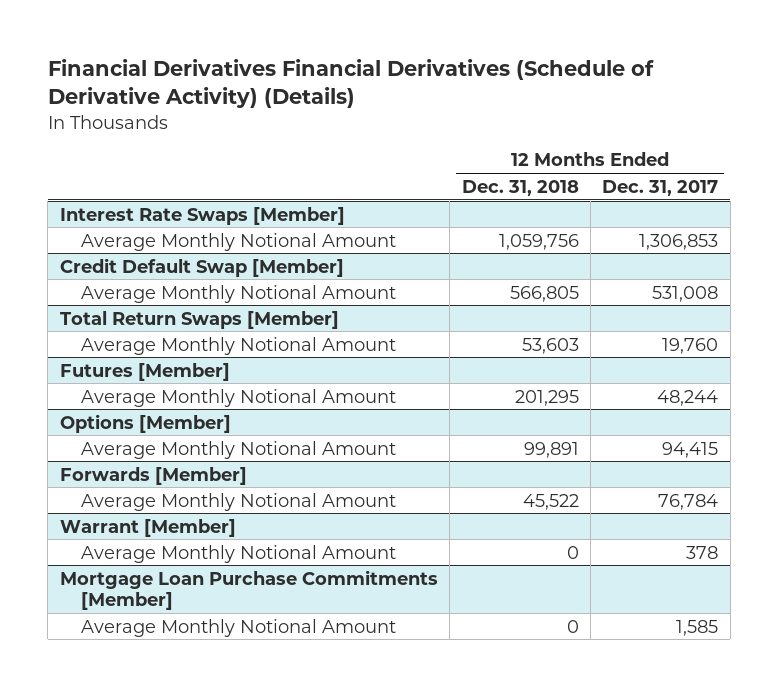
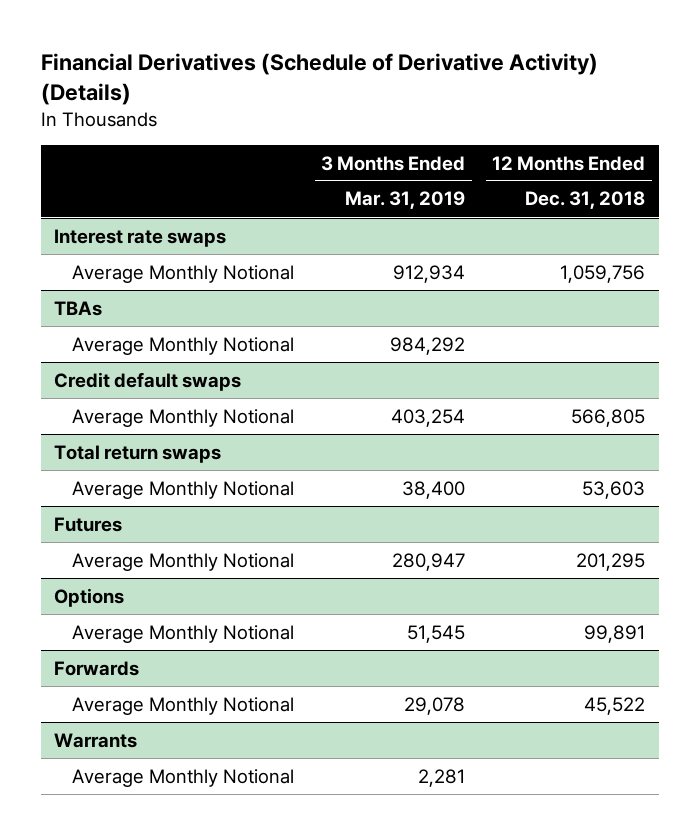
- Financial Derivatives Financial Derivatives (Schedule of Derivative Activity) (Details)
+ Financial Derivatives (Schedule of Derivative Activity) (Details)
- | 12 Months Ended Dec. 31, 2018 | 12 Months Ended Dec. 31, 2017
+ | 3 Months Ended Mar. 31, 2019 | 12 Months Ended Dec. 31, 2018
- Interest Rate Swaps [Member]
- Average Monthly Notional Amount | 1,059,756 | 1,306,853
- Credit Default Swap [Member]
- Average Monthly Notional Amount | 566,805 | 531,008
- Total Return Swaps [Member]
- Average Monthly Notional Amount | 53,603 | 19,760
- Futures [Member]
- Average Monthly Notional Amount | 201,295 | 48,244
- Options [Member]
- Average Monthly Notional Amount | 99,891 | 94,415
- Forwards [Member]
- Average Monthly Notional Amount | 45,522 | 76,784
- Warrant [Member]
- Average Monthly Notional Amount | 0 | 378
- Mortgage Loan Purchase Commitments [Member]
- Average Monthly Notional Amount | 0 | 1,585
+ Interest rate swaps
+ Average Monthly Notional | 912,934 | 1,059,756
+ TBAs
+ Average Monthly Notional | 984,292 |
+ Credit default swaps
+ Average Monthly Notional | 403,254 | 566,805
+ Total return swaps
+ Average Monthly Notional | 38,400 | 53,603
+ Futures
+ Average Monthly Notional | 280,947 | 201,295
+ Options
+ Average Monthly Notional | 51,545 | 99,891
+ Forwards
+ Average Monthly Notional | 29,078 | 45,522
+ Warrants
+ Average Monthly Notional | 2,281 |

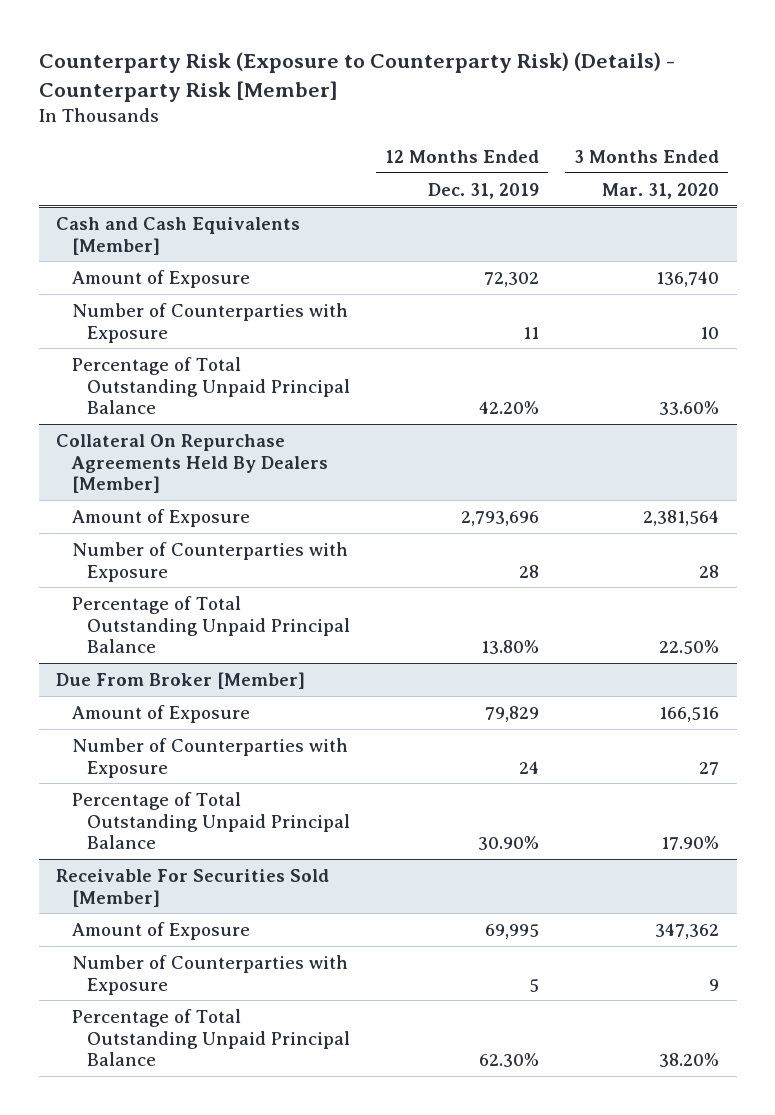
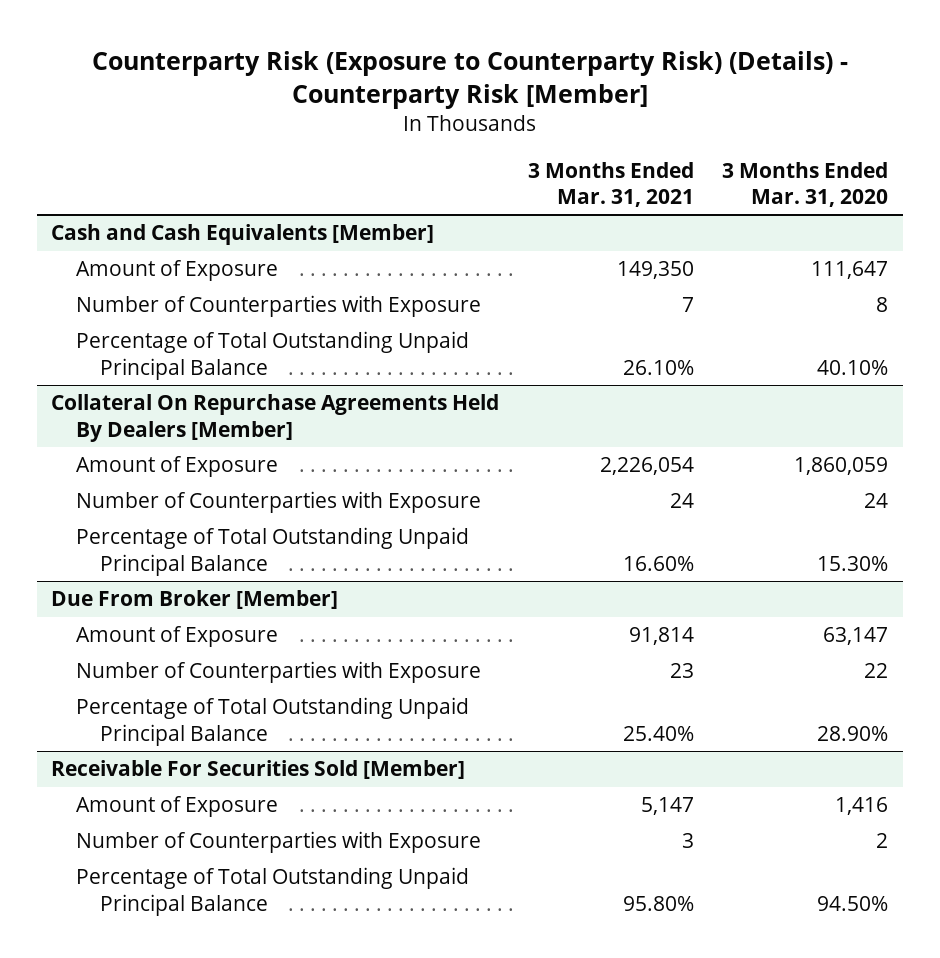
- | 12 Months Ended Dec. 31, 2019 | 3 Months Ended Mar. 31, 2020
+ | 3 Months Ended Mar. 31, 2021 | 3 Months Ended Mar. 31, 2020
@ Cash and Cash Equivalents [Member]
- Amount of Exposure | 72,302 | 136,740
- Number of Counterparties with Exposure | 11 | 10
- Percentage of Total Outstanding Unpaid Principal Balance | 42.20% | 33.60%
+ Amount of Exposure | 149,350 | 111,647
+ Number of Counterparties with Exposure | 7 | 8
+ Percentage of Total Outstanding Unpaid Principal Balance | 26.10% | 40.10%
@ Collateral On Repurchase Agreements Held By Dealers [Member]
- Amount of Exposure | 2,793,696 | 2,381,564
- Number of Counterparties with Exposure | 28 | 28
- Percentage of Total Outstanding Unpaid Principal Balance | 13.80% | 22.50%
+ Amount of Exposure | 2,226,054 | 1,860,059
+ Number of Counterparties with Exposure | 24 | 24
+ Percentage of Total Outstanding Unpaid Principal Balance | 16.60% | 15.30%
@ Due From Broker [Member]
- Amount of Exposure | 79,829 | 166,516
- Number of Counterparties with Exposure | 24 | 27
- Percentage of Total Outstanding Unpaid Principal Balance | 30.90% | 17.90%
+ Amount of Exposure | 91,814 | 63,147
+ Number of Counterparties with Exposure | 23 | 22
+ Percentage of Total Outstanding Unpaid Principal Balance | 25.40% | 28.90%
@ Receivable For Securities Sold [Member]
- Amount of Exposure | 69,995 | 347,362
- Number of Counterparties with Exposure | 5 | 9
- Percentage of Total Outstanding Unpaid Principal Balance | 62.30% | 38.20%
+ Amount of Exposure | 5,147 | 1,416
+ Number of Counterparties with Exposure | 3 | 2
+ Percentage of Total Outstanding Unpaid Principal Balance | 95.80% | 94.50%

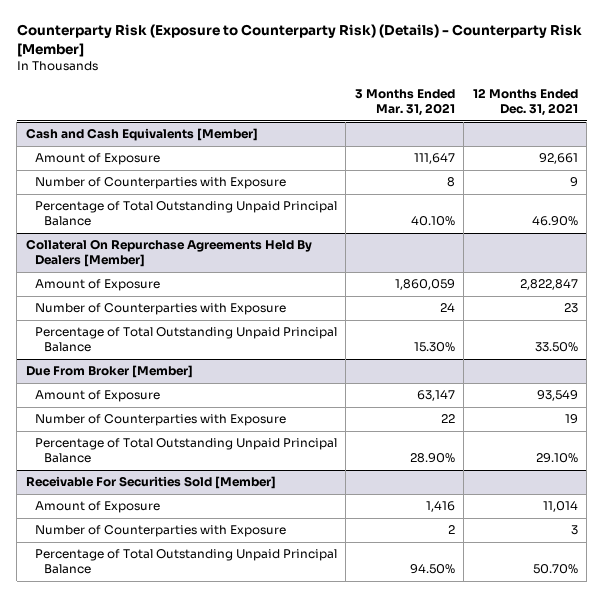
- | 3 Months Ended Mar. 31, 2021 | 3 Months Ended Mar. 31, 2020
+ | 3 Months Ended Mar. 31, 2021 | 12 Months Ended Dec. 31, 2021
@ Cash and Cash Equivalents [Member]
- Amount of Exposure | 149,350 | 111,647
- Number of Counterparties with Exposure | 7 | 8
- Percentage of Total Outstanding Unpaid Principal Balance | 26.10% | 40.10%
+ Amount of Exposure | 111,647 | 92,661
+ Number of Counterparties with Exposure | 8 | 9
+ Percentage of Total Outstanding Unpaid Principal Balance | 40.10% | 46.90%
@ Collateral On Repurchase Agreements Held By Dealers [Member]
- Amount of Exposure | 2,226,054 | 1,860,059
+ Amount of Exposure | 1,860,059 | 2,822,847
- Percentage of Total Outstanding Unpaid Principal Balance | 16.60% | 15.30%
+ Percentage of Total Outstanding Unpaid Principal Balance | 15.30% | 33.50%
@ Due From Broker [Member]
- Amount of Exposure | 91,814 | 63,147
- Number of Counterparties with Exposure | 23 | 22
- Percentage of Total Outstanding Unpaid Principal Balance | 25.40% | 28.90%
+ Amount of Exposure | 63,147 | 93,549
+ Number of Counterparties with Exposure | 22 | 19
+ Percentage of Total Outstanding Unpaid Principal Balance | 28.90% | 29.10%
@ Receivable For Securities Sold [Member]
- Amount of Exposure | 5,147 | 1,416
- Number of Counterparties with Exposure | 3 | 2
- Percentage of Total Outstanding Unpaid Principal Balance | 95.80% | 94.50%
+ Amount of Exposure | 1,416 | 11,014
+ Number of Counterparties with Exposure | 2 | 3
+ Percentage of Total Outstanding Unpaid Principal Balance | 94.50% | 50.70%

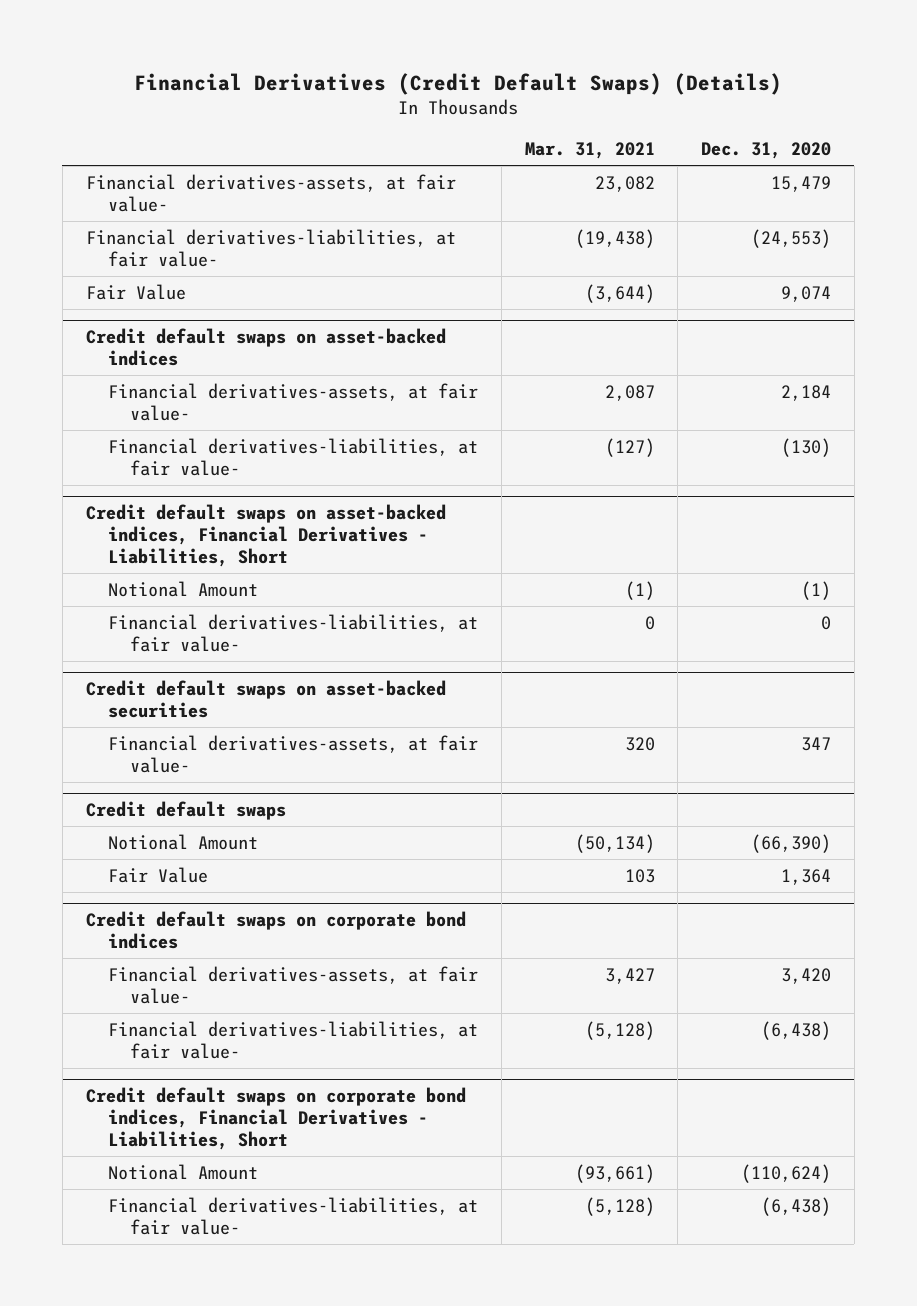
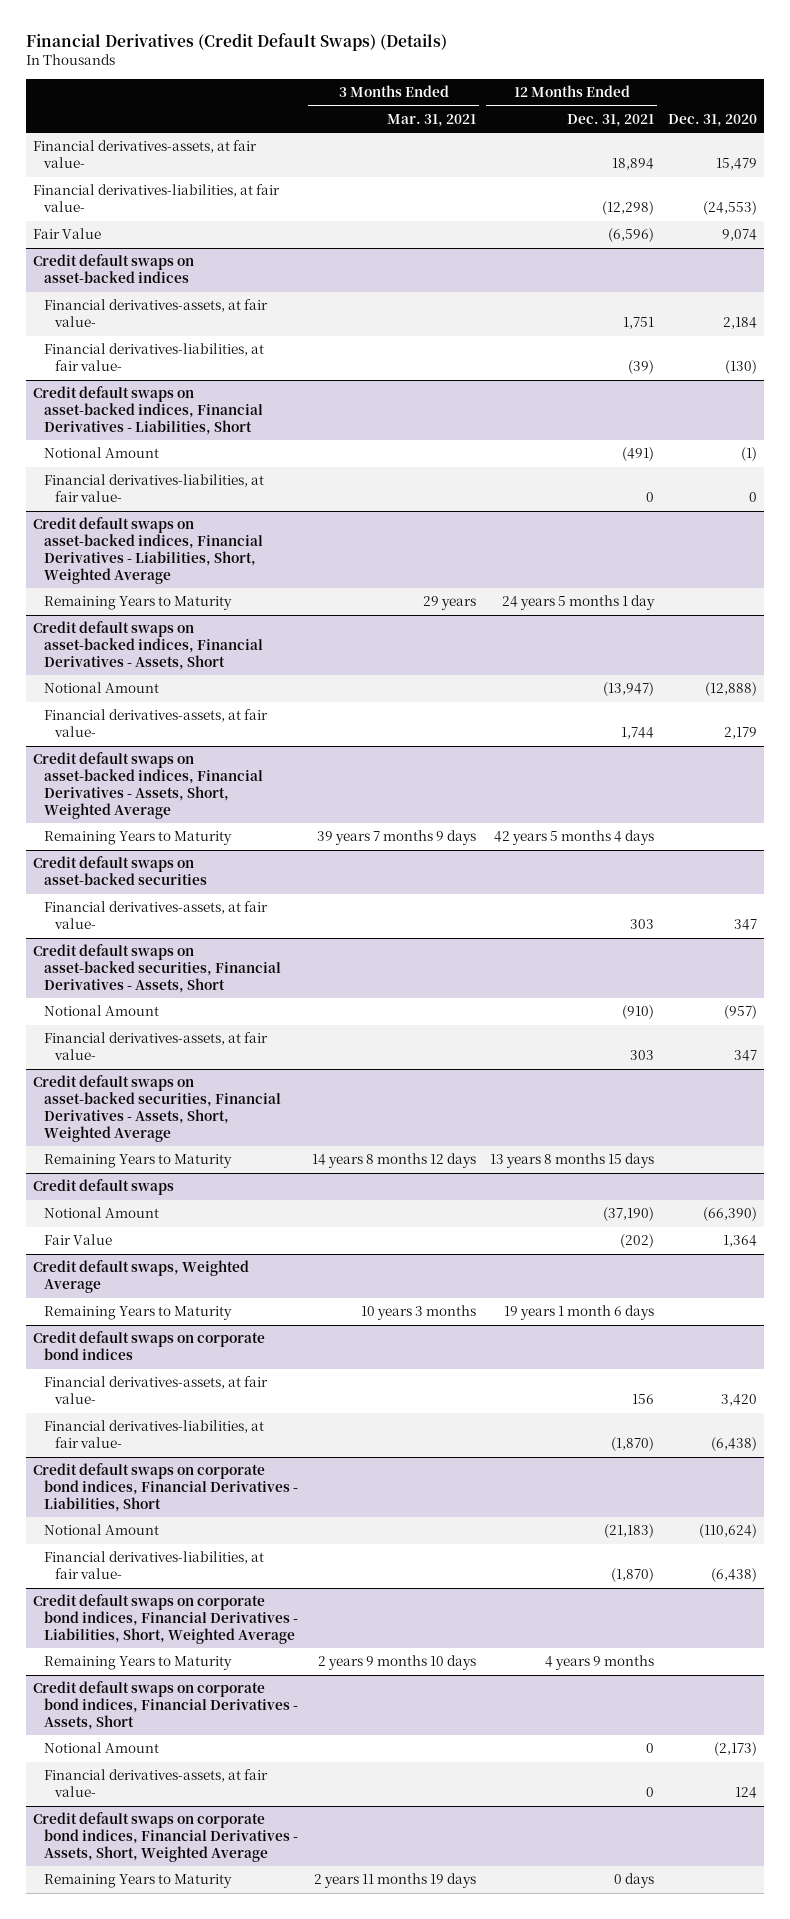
- | Mar. 31, 2021 | Dec. 31, 2020
+ | 3 Months Ended Mar. 31, 2021 | 12 Months Ended Dec. 31, 2021 | Dec. 31, 2020
+ Credit default swaps on asset-backed indices, Financial Derivatives - Liabilities, Short, Weighted Average
+ Remaining Years to Maturity | 29 years | 24 years 5 months 1 day |
+ Credit default swaps on asset-backed indices, Financial Derivatives - Assets, Short
+ Notional Amount | | (13,947) | (12,888)
+ Financial derivatives-assets, at fair value- | | 1,744 | 2,179
+ Credit default swaps on asset-backed indices, Financial Derivatives - Assets, Short, Weighted Average
+ Remaining Years to Maturity | 39 years 7 months 9 days | 42 years 5 months 4 days |
+ Credit default swaps on asset-backed securities, Financial Derivatives - Assets, Short
+ Notional Amount | | (910) | (957)
+ Financial derivatives-assets, at fair value- | | 303 | 347
+ Credit default swaps on asset-backed securities, Financial Derivatives - Assets, Short, Weighted Average
+ Remaining Years to Maturity | 14 years 8 months 12 days | 13 years 8 months 15 days |
+ Credit default swaps, Weighted Average
+ Remaining Years to Maturity | 10 years 3 months | 19 years 1 month 6 days |
+ Credit default swaps on corporate bond indices, Financial Derivatives - Liabilities, Short, Weighted Average
+ Remaining Years to Maturity | 2 years 9 months 10 days | 4 years 9 months |
+ Credit default swaps on corporate bond indices, Financial Derivatives - Assets, Short
+ Notional Amount | | 0 | (2,173)
+ Financial derivatives-assets, at fair value- | | 0 | 124
+ Credit default swaps on corporate bond indices, Financial Derivatives - Assets, Short, Weighted Average
+ Remaining Years to Maturity | 2 years 11 months 19 days | 0 days |

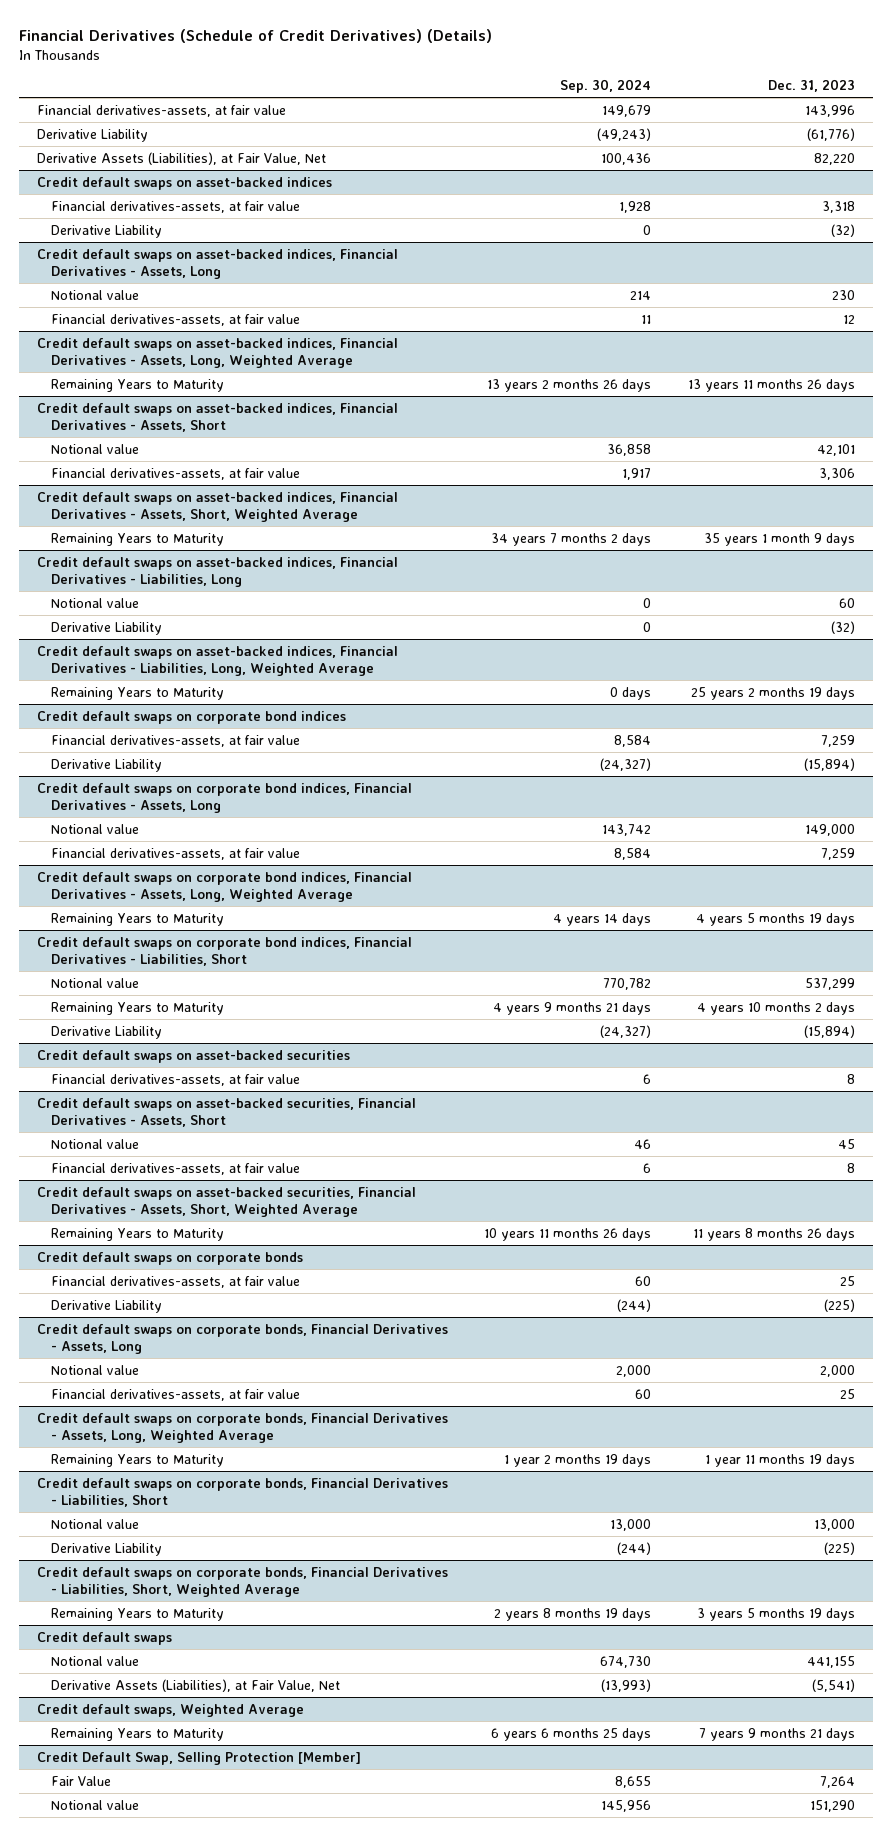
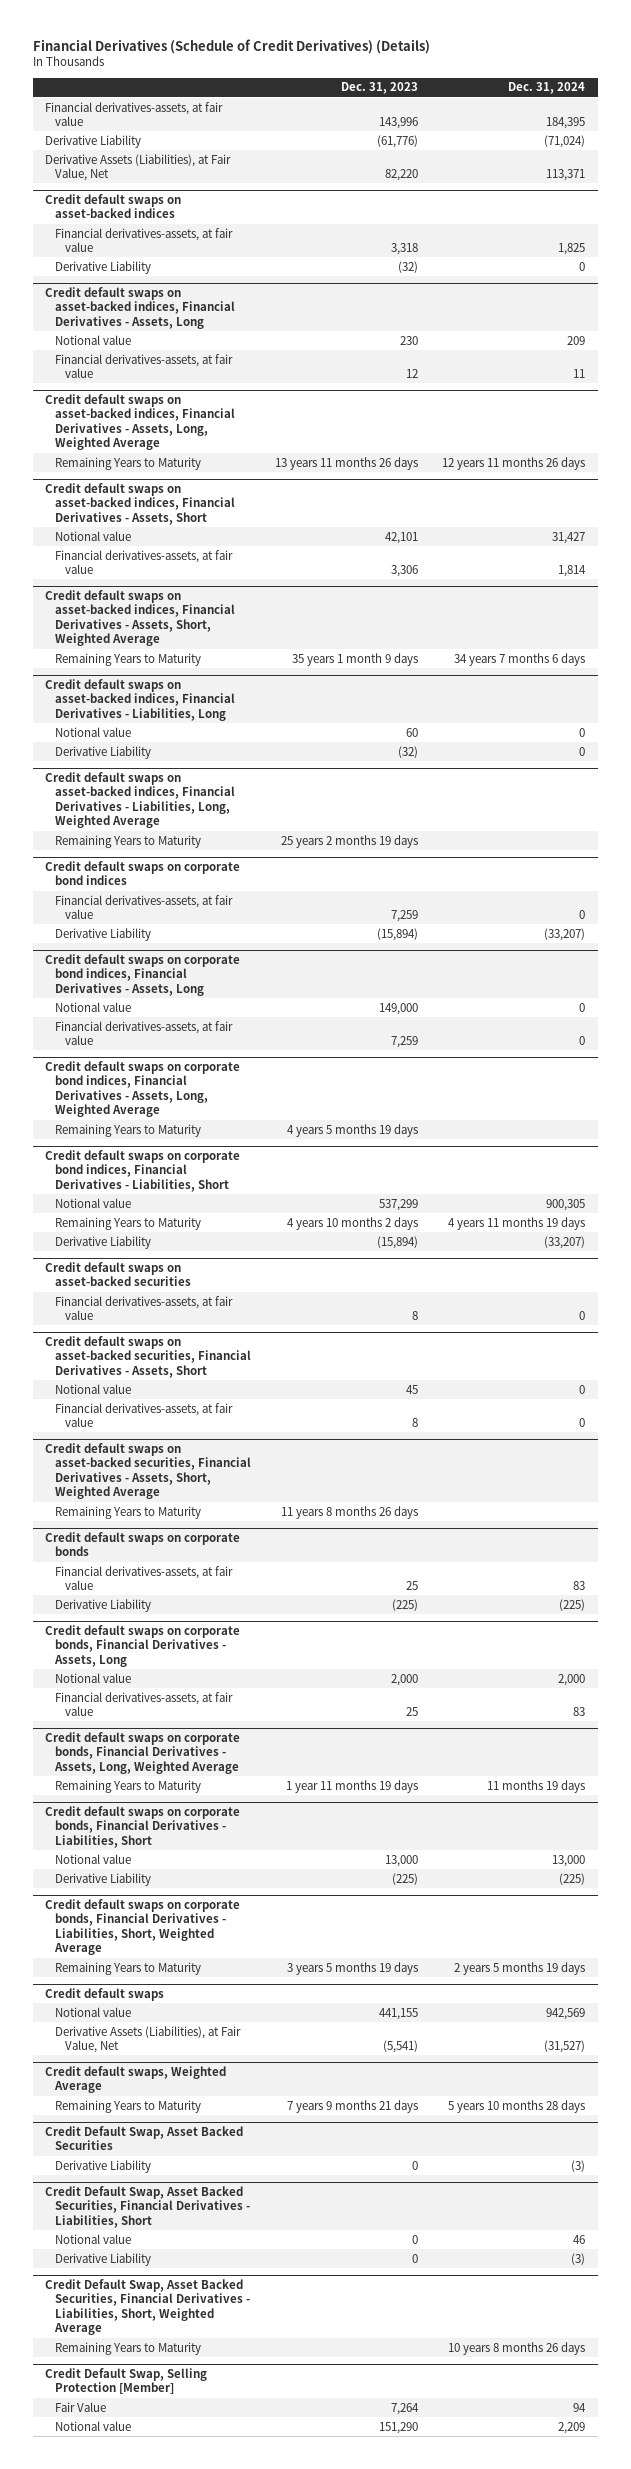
- | Sep. 30, 2024 | Dec. 31, 2023
+ | Dec. 31, 2023 | Dec. 31, 2024
+ Credit Default Swap, Asset Backed Securities
+ Derivative Liability | 0 | (3)
+ Credit Default Swap, Asset Backed Securities, Financial Derivatives - Liabilities, Short
+ Notional value | 0 | 46
+ Derivative Liability | 0 | (3)
+ Credit Default Swap, Asset Backed Securities, Financial Derivatives - Liabilities, Short, Weighted Average
+ Remaining Years to Maturity | | 10 years 8 months 26 days

